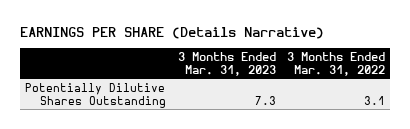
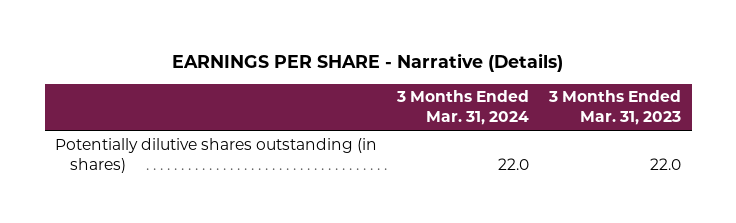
- EARNINGS PER SHARE (Details Narrative)
+ EARNINGS PER SHARE - Narrative (Details)
- | 3 Months Ended Mar. 31, 2023 | 3 Months Ended Mar. 31, 2022
+ | 3 Months Ended Mar. 31, 2024 | 3 Months Ended Mar. 31, 2023
- Potentially Dilutive Shares Outstanding | 7.3 | 3.1
+ Potentially dilutive shares outstanding (in shares) | 22.0 | 22.0

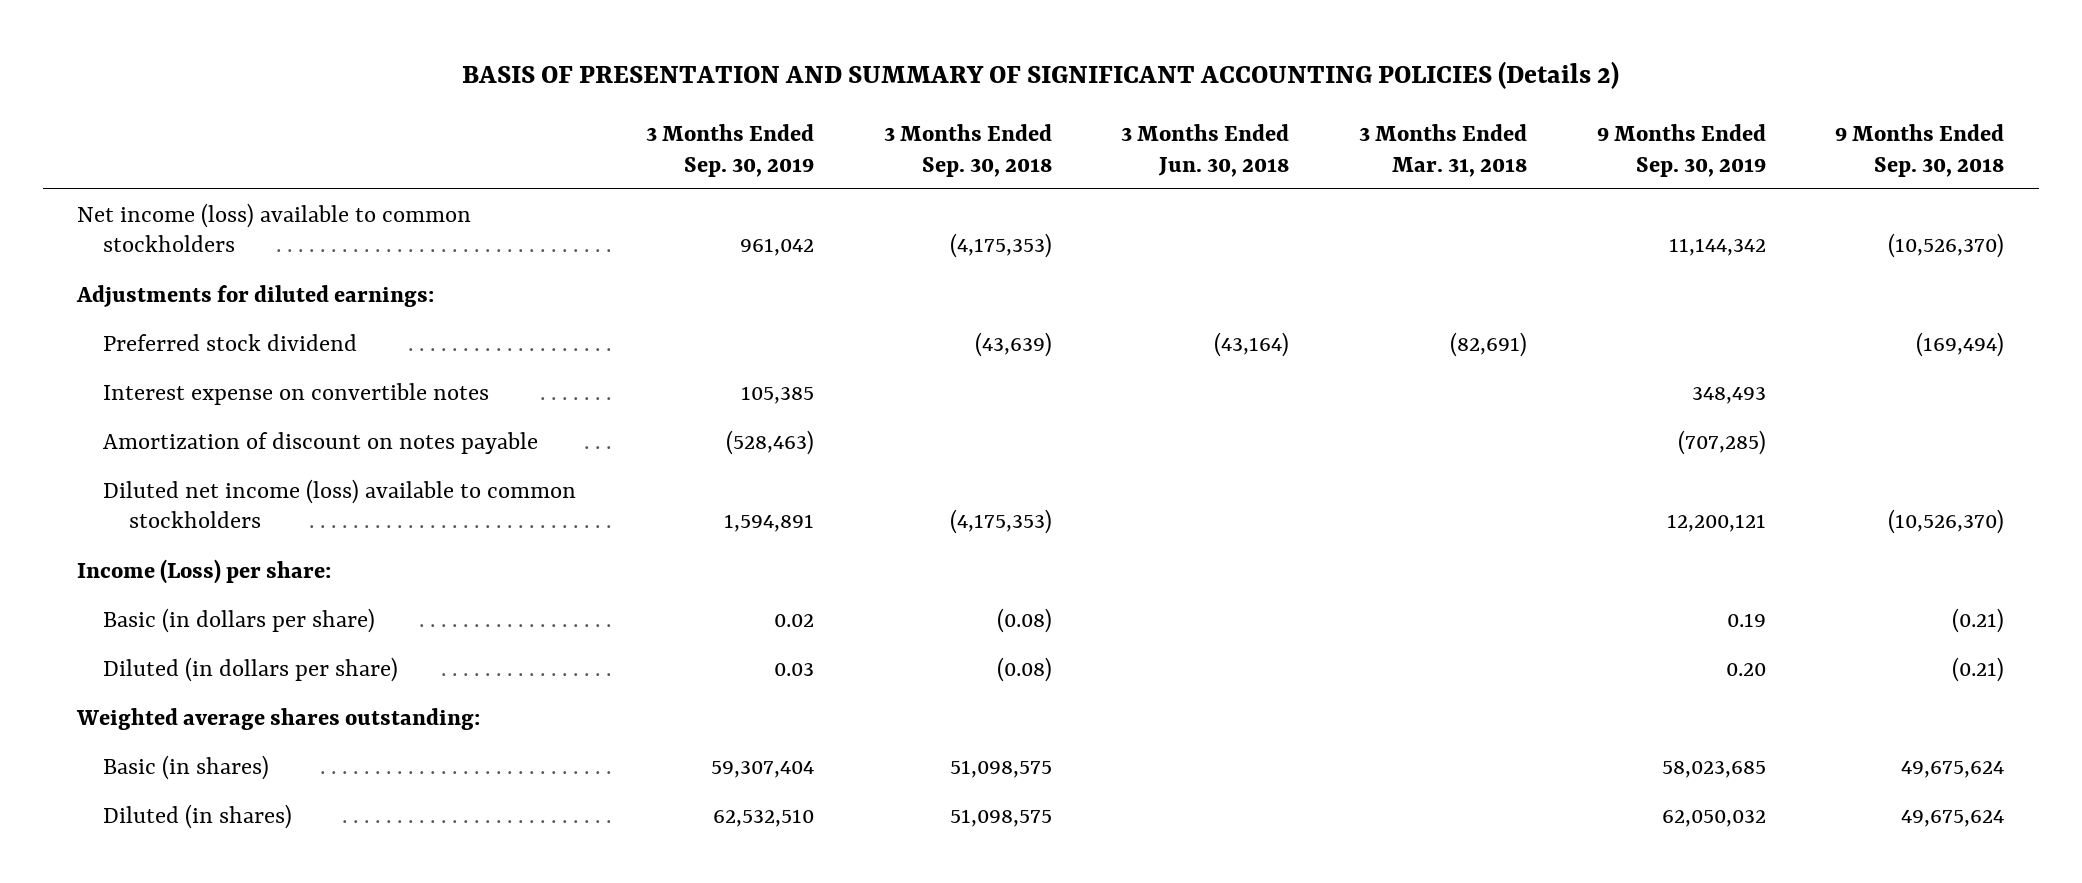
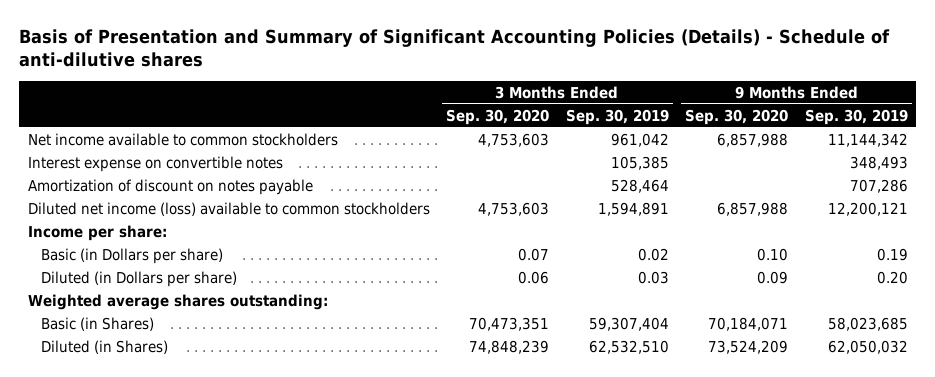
- BASIS OF PRESENTATION AND SUMMARY OF SIGNIFICANT ACCOUNTING POLICIES (Details 2)
+ Basis of Presentation and Summary of Significant Accounting Policies (Details) - Schedule of anti-dilutive shares
- | 3 Months Ended Sep. 30, 2019 | 3 Months Ended Sep. 30, 2018 | 3 Months Ended Jun. 30, 2018 | 3 Months Ended Mar. 31, 2018 | 9 Months Ended Sep. 30, 2019 | 9 Months Ended Sep. 30, 2018
+ | 3 Months Ended Sep. 30, 2020 | 3 Months Ended Sep. 30, 2019 | 9 Months Ended Sep. 30, 2020 | 9 Months Ended Sep. 30, 2019
- Net income (loss) available to common stockholders | 961,042 | (4,175,353) | | | 11,144,342 | (10,526,370)
- Adjustments for diluted earnings:
- Preferred stock dividend | | (43,639) | (43,164) | (82,691) | | (169,494)
+ Net income available to common stockholders | 4,753,603 | 961,042 | 6,857,988 | 11,144,342
- Amortization of discount on notes payable | (528,463) | | | | (707,285) |
+ Amortization of discount on notes payable | | 528,464 | | 707,286
- Income (Loss) per share:
- Basic (in dollars per share) | 0.02 | (0.08) | | | 0.19 | (0.21)
- Diluted (in dollars per share) | 0.03 | (0.08) | | | 0.20 | (0.21)
+ Income per share:
+ Basic (in Dollars per share) | 0.07 | 0.02 | 0.10 | 0.19
+ Diluted (in Dollars per share) | 0.06 | 0.03 | 0.09 | 0.20
- Basic (in shares) | 59,307,404 | 51,098,575 | | | 58,023,685 | 49,675,624
- Diluted (in shares) | 62,532,510 | 51,098,575 | | | 62,050,032 | 49,675,624
+ Basic (in Shares) | 70,473,351 | 59,307,404 | 70,184,071 | 58,023,685
+ Diluted (in Shares) | 74,848,239 | 62,532,510 | 73,524,209 | 62,050,032

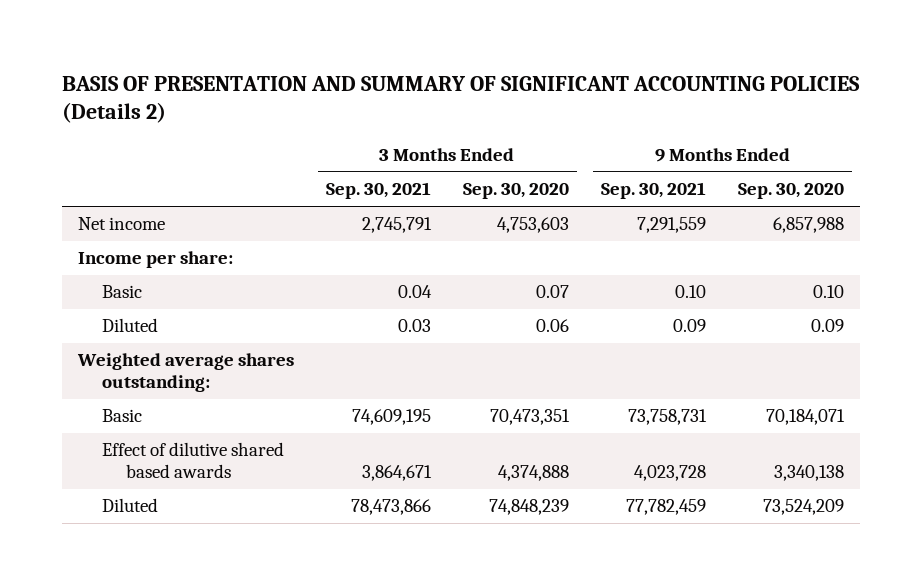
- Basis of Presentation and Summary of Significant Accounting Policies (Details) - Schedule of anti-dilutive shares
+ BASIS OF PRESENTATION AND SUMMARY OF SIGNIFICANT ACCOUNTING POLICIES (Details 2)
- | 3 Months Ended Sep. 30, 2020 | 3 Months Ended Sep. 30, 2019 | 9 Months Ended Sep. 30, 2020 | 9 Months Ended Sep. 30, 2019
+ | 3 Months Ended Sep. 30, 2021 | 3 Months Ended Sep. 30, 2020 | 9 Months Ended Sep. 30, 2021 | 9 Months Ended Sep. 30, 2020
- Net income available to common stockholders | 4,753,603 | 961,042 | 6,857,988 | 11,144,342
- Interest expense on convertible notes | | 105,385 | | 348,493
- Amortization of discount on notes payable | | 528,464 | | 707,286
- Diluted net income (loss) available to common stockholders | 4,753,603 | 1,594,891 | 6,857,988 | 12,200,121
+ Net income | 2,745,791 | 4,753,603 | 7,291,559 | 6,857,988
- Basic (in Dollars per share) | 0.07 | 0.02 | 0.10 | 0.19
- Diluted (in Dollars per share) | 0.06 | 0.03 | 0.09 | 0.20
+ Basic | 0.04 | 0.07 | 0.10 | 0.10
+ Diluted | 0.03 | 0.06 | 0.09 | 0.09
- Basic (in Shares) | 70,473,351 | 59,307,404 | 70,184,071 | 58,023,685
- Diluted (in Shares) | 74,848,239 | 62,532,510 | 73,524,209 | 62,050,032
+ Basic | 74,609,195 | 70,473,351 | 73,758,731 | 70,184,071
+ Effect of dilutive shared based awards | 3,864,671 | 4,374,888 | 4,023,728 | 3,340,138
+ Diluted | 78,473,866 | 74,848,239 | 77,782,459 | 73,524,209

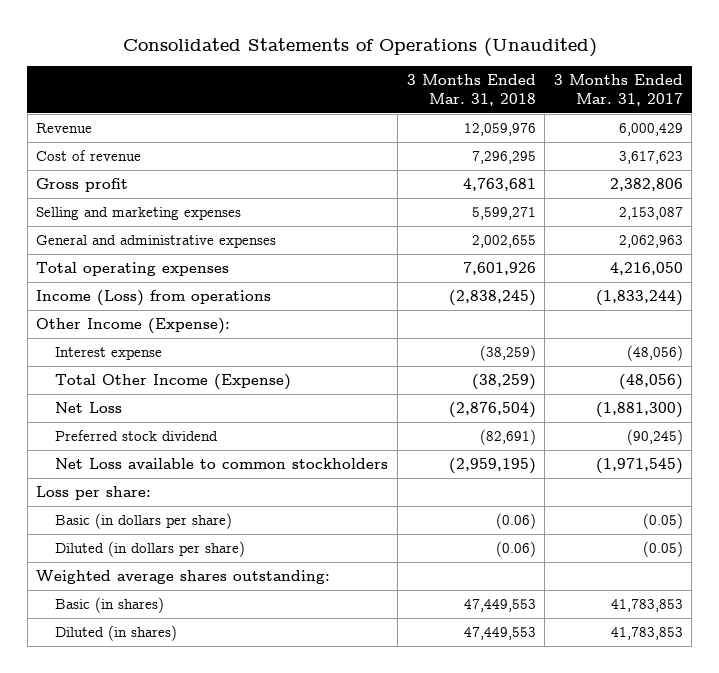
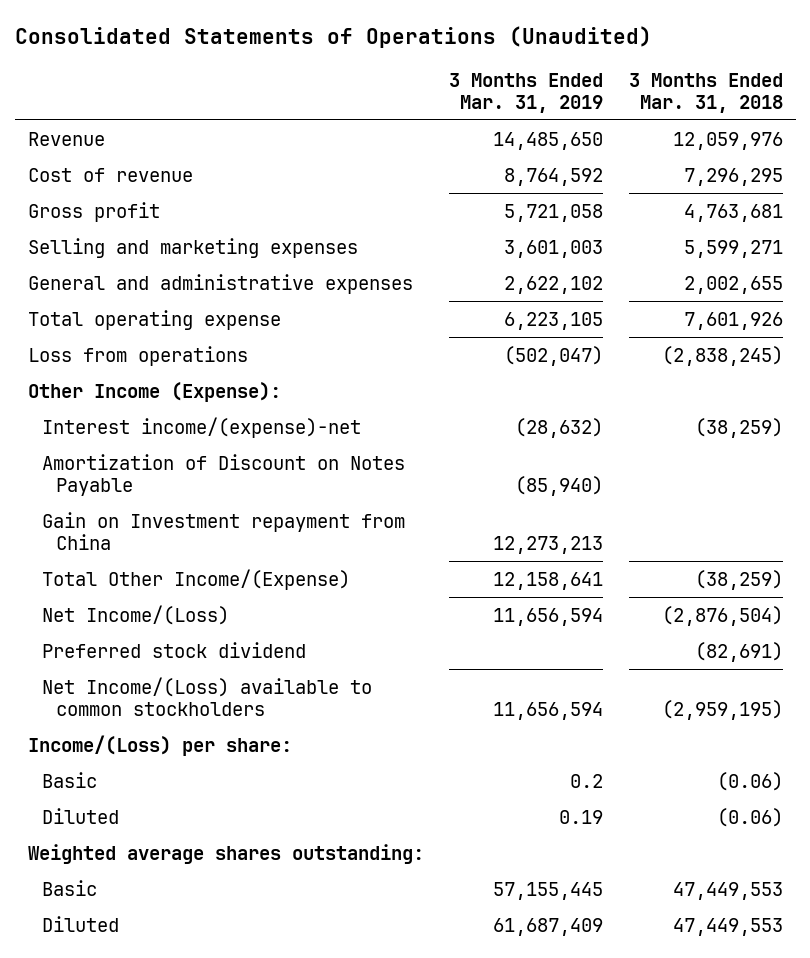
- | 3 Months Ended Mar. 31, 2018 | 3 Months Ended Mar. 31, 2017
+ | 3 Months Ended Mar. 31, 2019 | 3 Months Ended Mar. 31, 2018
- Total operating expenses | 7,601,926 | 4,216,050
- Income (Loss) from operations | (2,838,245) | (1,833,244)
+ Total operating expense | 6,223,105 | 7,601,926
+ Loss from operations | (502,047) | (2,838,245)
- Interest expense | (38,259) | (48,056)
- Total Other Income (Expense) | (38,259) | (48,056)
- Net Loss | (2,876,504) | (1,881,300)
+ Interest income/(expense)-net | (28,632) | (38,259)
+ Amortization of Discount on Notes Payable | (85,940) |
+ Gain on Investment repayment from China | 12,273,213 |
+ Total Other Income/(Expense) | 12,158,641 | (38,259)
+ Net Income/(Loss) | 11,656,594 | (2,876,504)
- Net Loss available to common stockholders | (2,959,195) | (1,971,545)
- Loss per share:
- Basic (in dollars per share) | (0.06) | (0.05)
- Diluted (in dollars per share) | (0.06) | (0.05)
+ Net Income/(Loss) available to common stockholders | 11,656,594 | (2,959,195)
+ Income/(Loss) per share:
+ Basic | 0.2 | (0.06)
+ Diluted | 0.19 | (0.06)
- Basic (in shares) | 47,449,553 | 41,783,853
- Diluted (in shares) | 47,449,553 | 41,783,853
+ Basic | 57,155,445 | 47,449,553
+ Diluted | 61,687,409 | 47,449,553

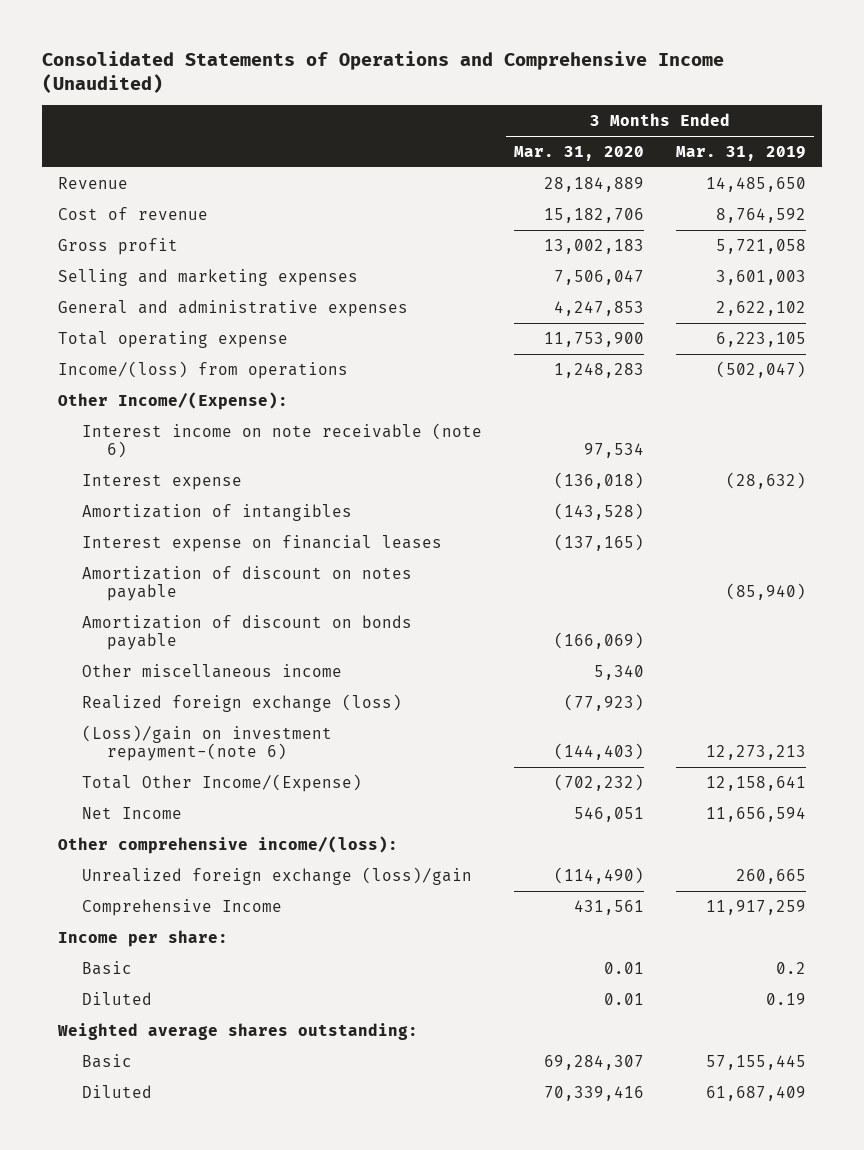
- Consolidated Statements of Operations (Unaudited)
+ Consolidated Statements of Operations and Comprehensive Income (Unaudited)
- | 3 Months Ended Mar. 31, 2019 | 3 Months Ended Mar. 31, 2018
+ | 3 Months Ended Mar. 31, 2020 | 3 Months Ended Mar. 31, 2019
- Loss from operations | (502,047) | (2,838,245)
- Other Income (Expense):
- Interest income/(expense)-net | (28,632) | (38,259)
- Amortization of Discount on Notes Payable | (85,940) |
- Gain on Investment repayment from China | 12,273,213 |
+ Income/(loss) from operations | 1,248,283 | (502,047)
+ Other Income/(Expense):
+ Interest income on note receivable (note 6) | 97,534 |
+ Interest expense | (136,018) | (28,632)
+ Amortization of intangibles | (143,528) |
+ Interest expense on financial leases | (137,165) |
+ Amortization of discount on notes payable | | (85,940)
+ Amortization of discount on bonds payable | (166,069) |
+ Other miscellaneous income | 5,340 |
+ Realized foreign exchange (loss) | (77,923) |
+ (Loss)/gain on investment repayment-(note 6) | (144,403) | 12,273,213
- Net Income/(Loss) | 11,656,594 | (2,876,504)
- Preferred stock dividend | | (82,691)
- Net Income/(Loss) available to common stockholders | 11,656,594 | (2,959,195)
- Income/(Loss) per share:
+ Net Income | 546,051 | 11,656,594
+ Other comprehensive income/(loss):
+ Unrealized foreign exchange (loss)/gain | (114,490) | 260,665
+ Comprehensive Income | 431,561 | 11,917,259
+ Income per share:

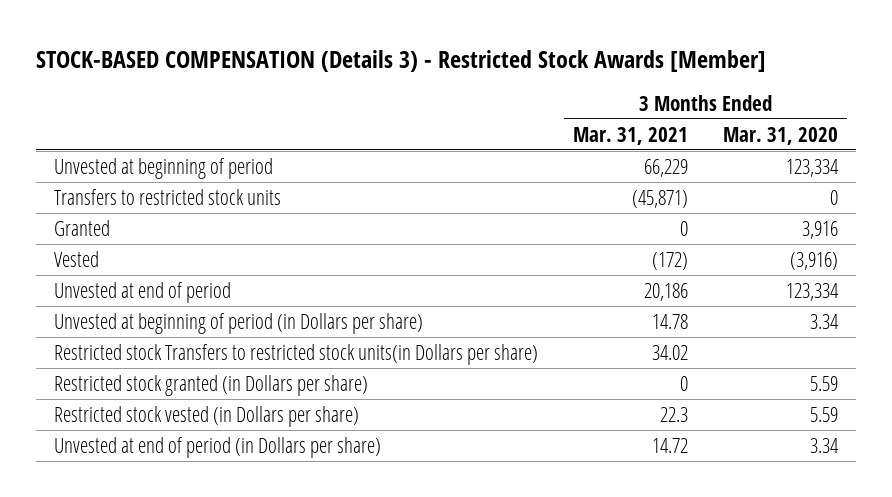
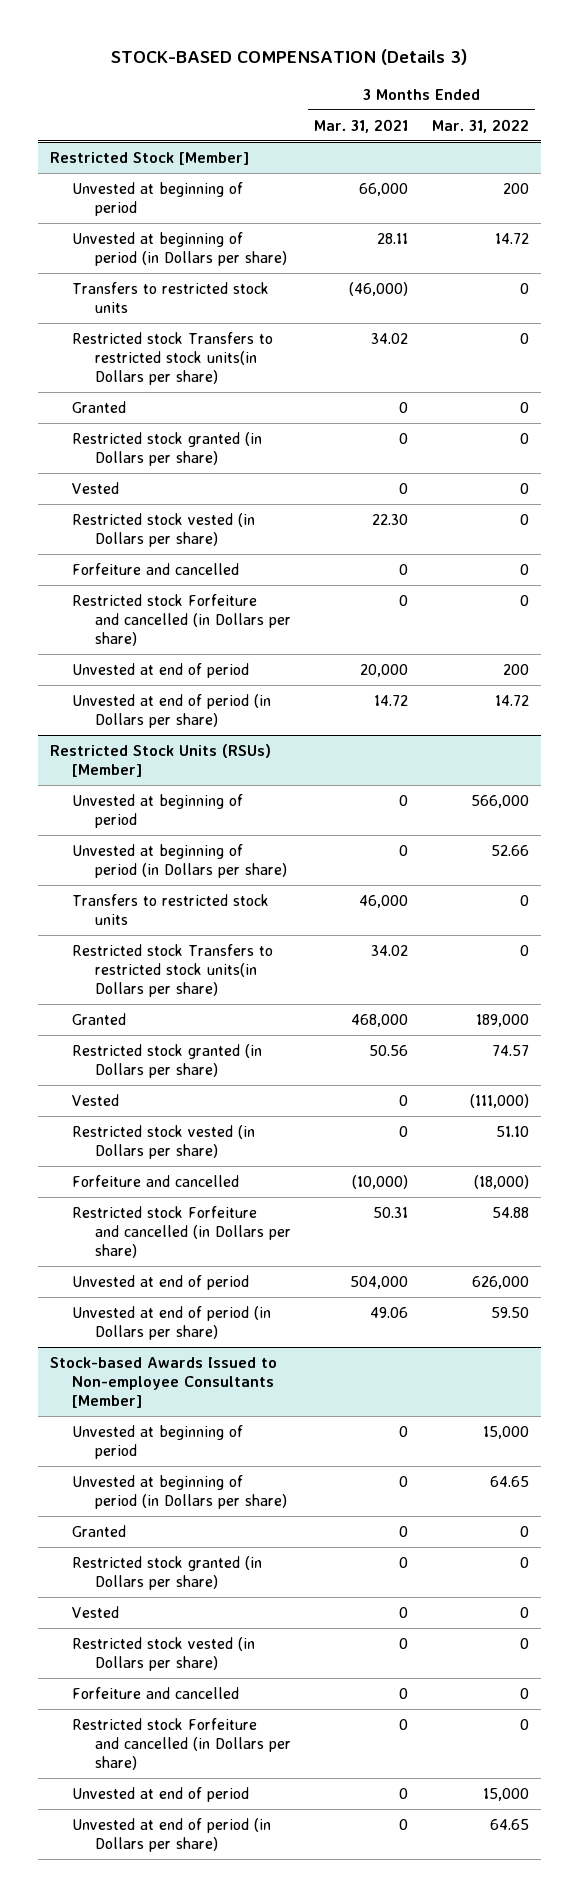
- STOCK-BASED COMPENSATION (Details 3) - Restricted Stock Awards [Member]
+ STOCK-BASED COMPENSATION (Details 3)
- | 3 Months Ended Mar. 31, 2021 | 3 Months Ended Mar. 31, 2020
+ | 3 Months Ended Mar. 31, 2021 | 3 Months Ended Mar. 31, 2022
- Unvested at beginning of period | 66,229 | 123,334
- Transfers to restricted stock units | (45,871) | 0
- Granted | 0 | 3,916
- Vested | (172) | (3,916)
- Unvested at end of period | 20,186 | 123,334
- Unvested at beginning of period (in Dollars per share) | 14.78 | 3.34
+ Restricted Stock [Member]
+ Unvested at beginning of period | 66,000 | 200
+ Unvested at beginning of period (in Dollars per share) | 28.11 | 14.72
+ Transfers to restricted stock units | (46,000) | 0
+ Granted | 0 | 0
- Restricted stock vested (in Dollars per share) | 22.3 | 5.59
+ Vested | 0 | 0
+ Restricted stock vested (in Dollars per share) | 22.30 | 0
+ Forfeiture and cancelled | 0 | 0
+ Restricted stock Forfeiture and cancelled (in Dollars per share) | 0 | 0
+ Unvested at end of period | 20,000 | 200
+ Restricted Stock Units (RSUs) [Member]
+ Unvested at beginning of period | 0 | 566,000
+ Unvested at beginning of period (in Dollars per share) | 0 | 52.66
+ Transfers to restricted stock units | 46,000 | 0
+ Restricted stock Transfers to restricted stock units(in Dollars per share) | 34.02 | 0
+ Granted | 468,000 | 189,000
+ Restricted stock granted (in Dollars per share) | 50.56 | 74.57
+ Vested | 0 | (111,000)
+ Restricted stock vested (in Dollars per share) | 0 | 51.10
+ Forfeiture and cancelled | (10,000) | (18,000)
+ Restricted stock Forfeiture and cancelled (in Dollars per share) | 50.31 | 54.88
+ Unvested at end of period | 504,000 | 626,000
+ Unvested at end of period (in Dollars per share) | 49.06 | 59.50
+ Stock-based Awards Issued to Non-employee Consultants [Member]
+ Unvested at beginning of period | 0 | 15,000
+ Unvested at beginning of period (in Dollars per share) | 0 | 64.65
+ Granted | 0 | 0
+ Restricted stock granted (in Dollars per share) | 0 | 0
+ Vested | 0 | 0
+ Restricted stock vested (in Dollars per share) | 0 | 0
+ Forfeiture and cancelled | 0 | 0
+ Restricted stock Forfeiture and cancelled (in Dollars per share) | 0 | 0
+ Unvested at end of period | 0 | 15,000
+ Unvested at end of period (in Dollars per share) | 0 | 64.65

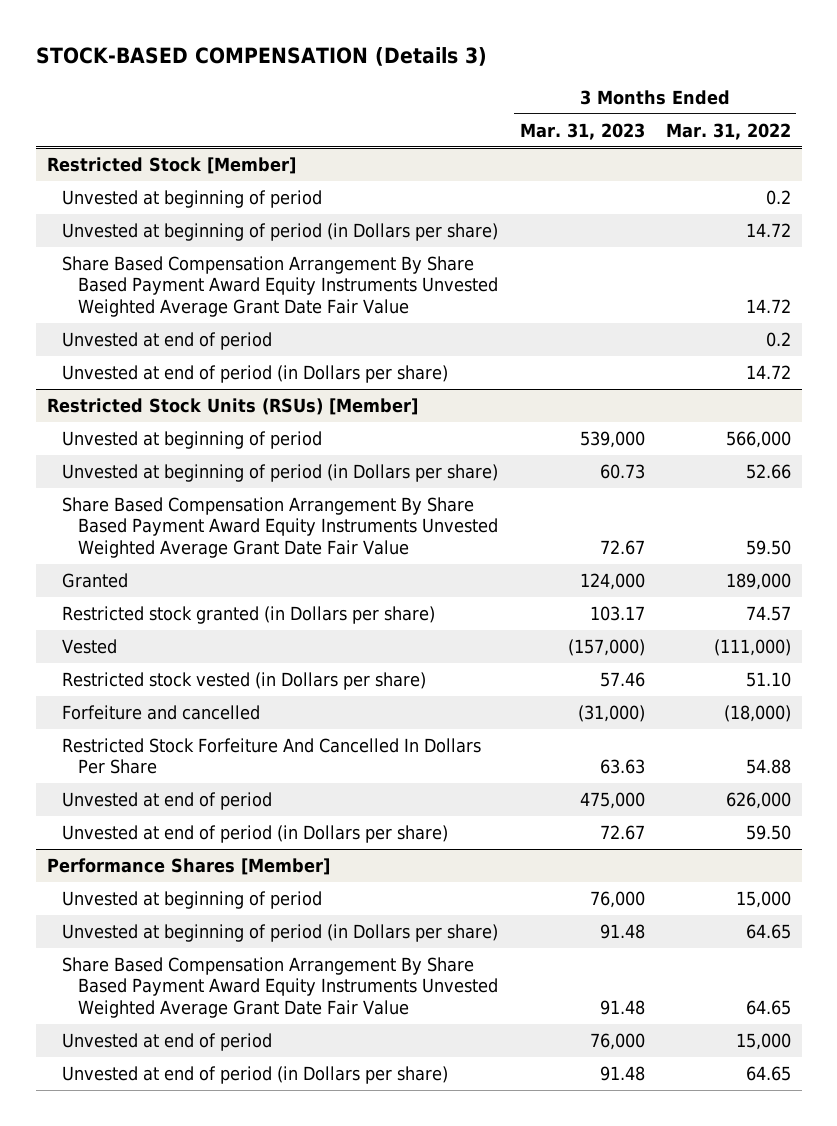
- | 3 Months Ended Mar. 31, 2021 | 3 Months Ended Mar. 31, 2022
+ | 3 Months Ended Mar. 31, 2023 | 3 Months Ended Mar. 31, 2022
@ Restricted Stock [Member]
- Unvested at beginning of period | 66,000 | 200
+ Unvested at beginning of period | | 0.2
- Transfers to restricted stock units | (46,000) | 0
- Restricted stock Transfers to restricted stock units(in Dollars per share) | 34.02 | 0
- Granted | 0 | 0
- Restricted stock granted (in Dollars per share) | 0 | 0
- Vested | 0 | 0
- Restricted stock vested (in Dollars per share) | 22.30 | 0
- Forfeiture and cancelled | 0 | 0
- Restricted stock Forfeiture and cancelled (in Dollars per share) | 0 | 0
- Unvested at end of period | 20,000 | 200
+ Share Based Compensation Arrangement By Share Based Payment Award Equity Instruments Unvested Weighted Average Grant Date Fair Value | | 14.72
+ Unvested at end of period | | 0.2
@ Restricted Stock Units (RSUs) [Member]
- Transfers to restricted stock units | 46,000 | 0
- Restricted stock Transfers to restricted stock units(in Dollars per share) | 34.02 | 0
+ Share Based Compensation Arrangement By Share Based Payment Award Equity Instruments Unvested Weighted Average Grant Date Fair Value | 72.67 | 59.50
- Restricted stock Forfeiture and cancelled (in Dollars per share) | 50.31 | 54.88
+ Restricted Stock Forfeiture And Cancelled In Dollars Per Share | 63.63 | 54.88
- Stock-based Awards Issued to Non-employee Consultants [Member]
+ Performance Shares [Member]
- Granted | 0 | 0
- Restricted stock granted (in Dollars per share) | 0 | 0
- Vested | 0 | 0
- Restricted stock vested (in Dollars per share) | 0 | 0
- Forfeiture and cancelled | 0 | 0
- Restricted stock Forfeiture and cancelled (in Dollars per share) | 0 | 0
+ Share Based Compensation Arrangement By Share Based Payment Award Equity Instruments Unvested Weighted Average Grant Date Fair Value | 91.48 | 64.65

